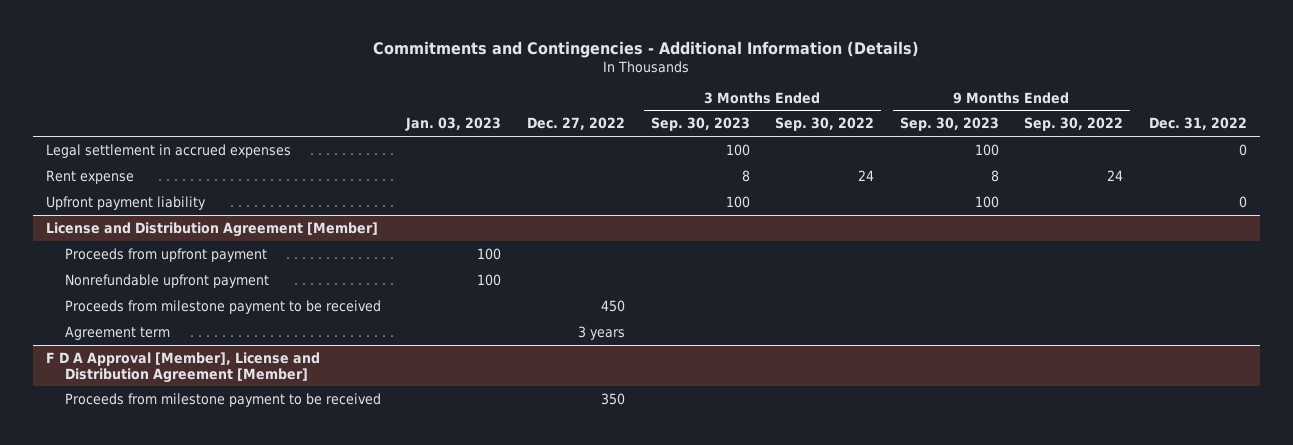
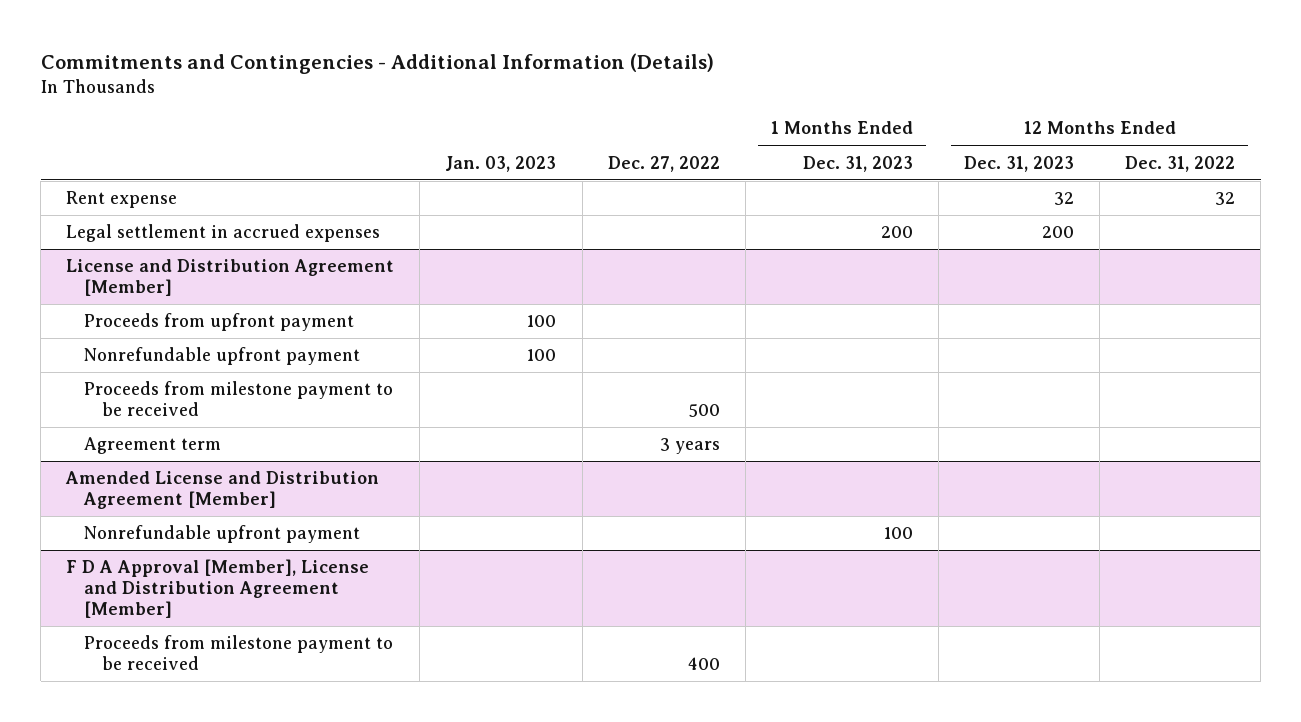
- | Jan. 03, 2023 | Dec. 27, 2022 | 3 Months Ended Sep. 30, 2023 | 3 Months Ended Sep. 30, 2022 | 9 Months Ended Sep. 30, 2023 | 9 Months Ended Sep. 30, 2022 | Dec. 31, 2022
+ | Jan. 03, 2023 | Dec. 27, 2022 | 1 Months Ended Dec. 31, 2023 | 12 Months Ended Dec. 31, 2023 | 12 Months Ended Dec. 31, 2022
- Upfront payment liability | | | 100 | | 100 | | 0
moved down: Legal settlement in accrued expenses | | | 200 | 200 |
@ License and Distribution Agreement [Member]
- Proceeds from milestone payment to be received | | 450 | | | | |
+ Proceeds from milestone payment to be received | | 500 | | |
+ Amended License and Distribution Agreement [Member]
+ Nonrefundable upfront payment | | | 100 | |
@ F D A Approval [Member], License and Distribution Agreement [Member]
- Proceeds from milestone payment to be received | | 350 | | | | |
+ Proceeds from milestone payment to be received | | 400 | | |

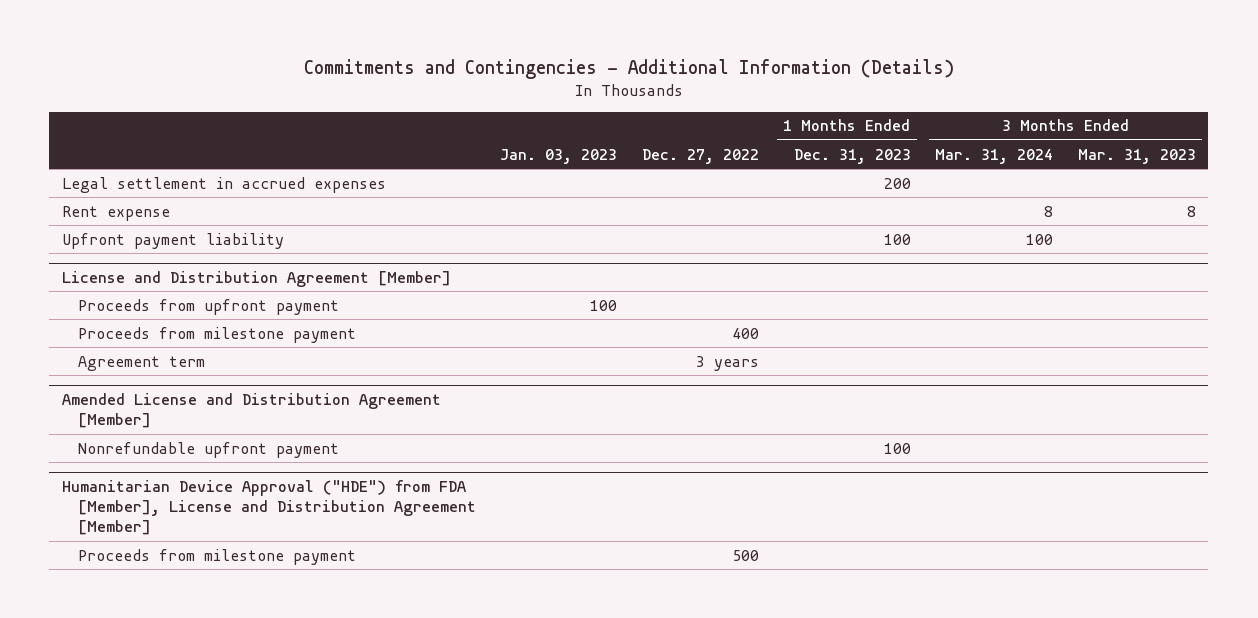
- | Jan. 03, 2023 | Dec. 27, 2022 | 1 Months Ended Dec. 31, 2023 | 12 Months Ended Dec. 31, 2023 | 12 Months Ended Dec. 31, 2022
+ | Jan. 03, 2023 | Dec. 27, 2022 | 1 Months Ended Dec. 31, 2023 | 3 Months Ended Mar. 31, 2024 | 3 Months Ended Mar. 31, 2023
moved down: Rent expense | | | | 8 | 8
+ Upfront payment liability | | | 100 | 100 |
@ License and Distribution Agreement [Member]
- Nonrefundable upfront payment | 100 | | | |
- Proceeds from milestone payment to be received | | 500 | | |
+ Proceeds from milestone payment | | 400 | | |
- F D A Approval [Member], License and Distribution Agreement [Member]
- Proceeds from milestone payment to be received | | 400 | | |
+ Humanitarian Device Approval ("HDE") from FDA [Member], License and Distribution Agreement [Member]
+ Proceeds from milestone payment | | 500 | | |

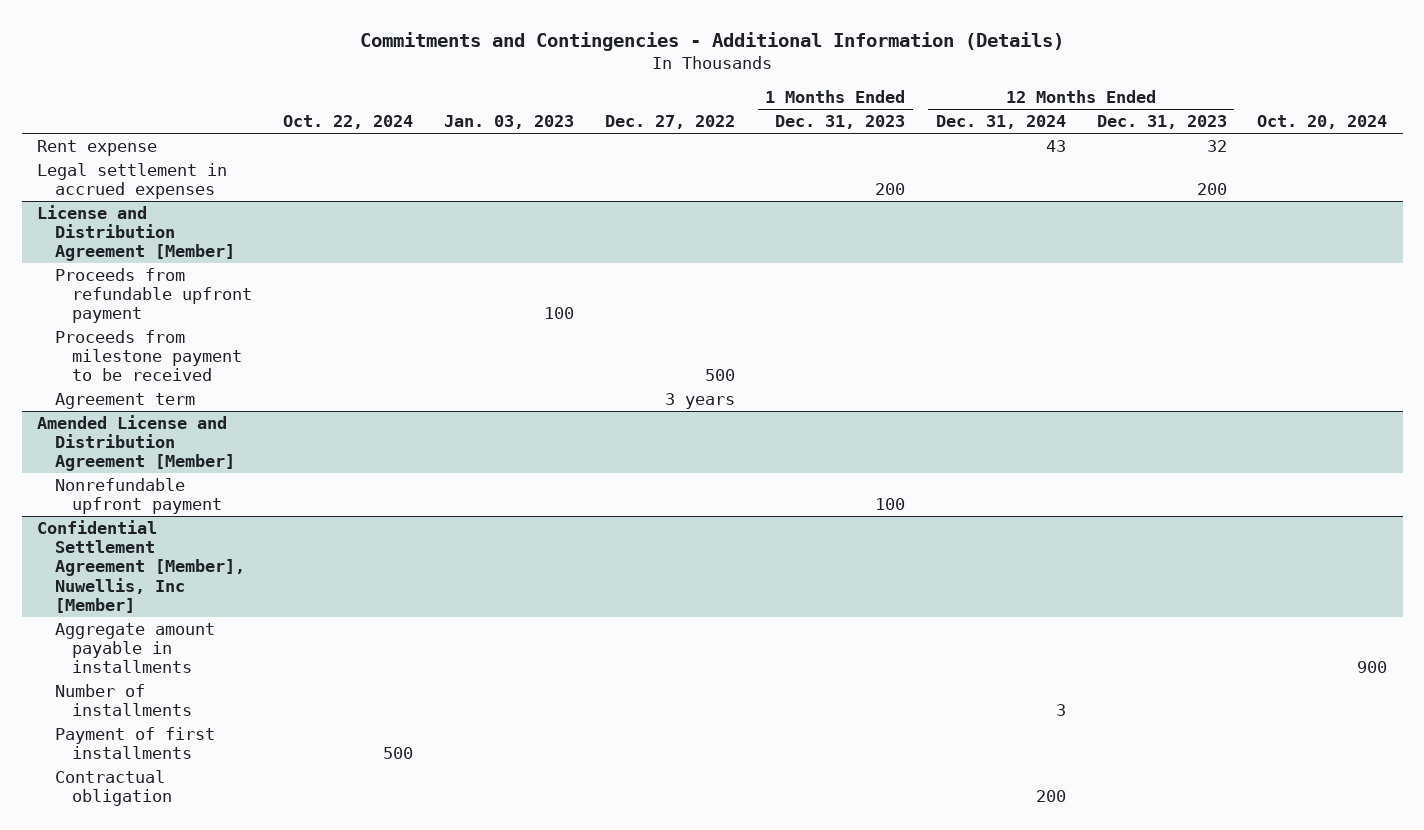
- | Jan. 03, 2023 | Dec. 27, 2022 | 1 Months Ended Dec. 31, 2023 | 3 Months Ended Mar. 31, 2024 | 3 Months Ended Mar. 31, 2023
+ | Oct. 22, 2024 | Jan. 03, 2023 | Dec. 27, 2022 | 1 Months Ended Dec. 31, 2023 | 12 Months Ended Dec. 31, 2024 | 12 Months Ended Dec. 31, 2023 | Oct. 20, 2024
- Upfront payment liability | | | 100 | 100 |
moved down: Legal settlement in accrued expenses | | | | 200 | | 200 |
@ License and Distribution Agreement [Member]
- Proceeds from upfront payment | 100 | | | |
- Proceeds from milestone payment | | 400 | | |
+ Proceeds from refundable upfront payment | | 100 | | | | |
+ Proceeds from milestone payment to be received | | | 500 | | | |
- Humanitarian Device Approval ("HDE") from FDA [Member], License and Distribution Agreement [Member]
- Proceeds from milestone payment | | 500 | | |
+ Confidential Settlement Agreement [Member], Nuwellis, Inc [Member]
+ Aggregate amount payable in installments | | | | | | | 900
+ Number of installments | | | | | 3 | |
+ Payment of first installments | 500 | | | | | |
+ Contractual obligation | | | | | 200 | |

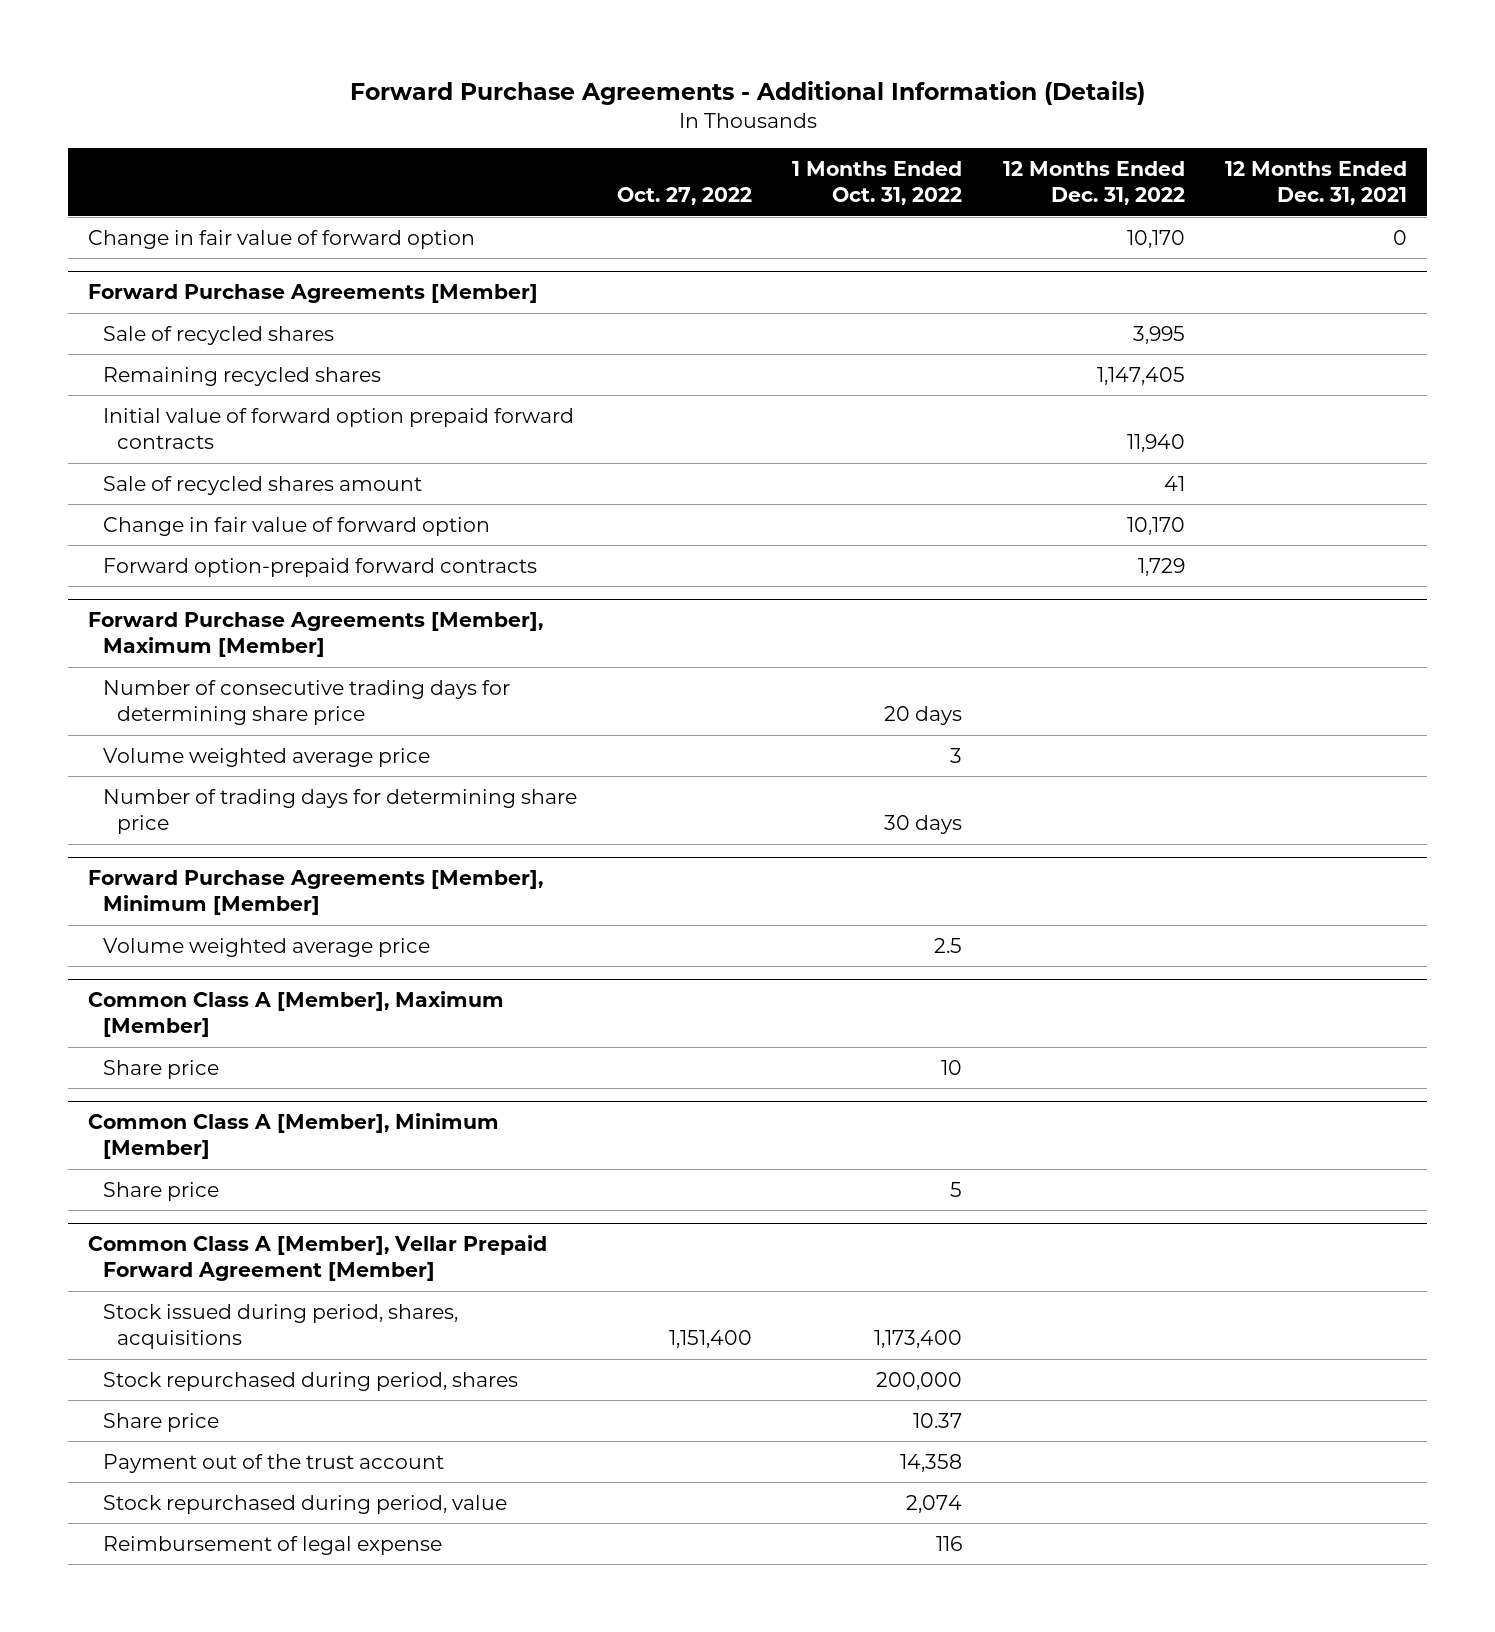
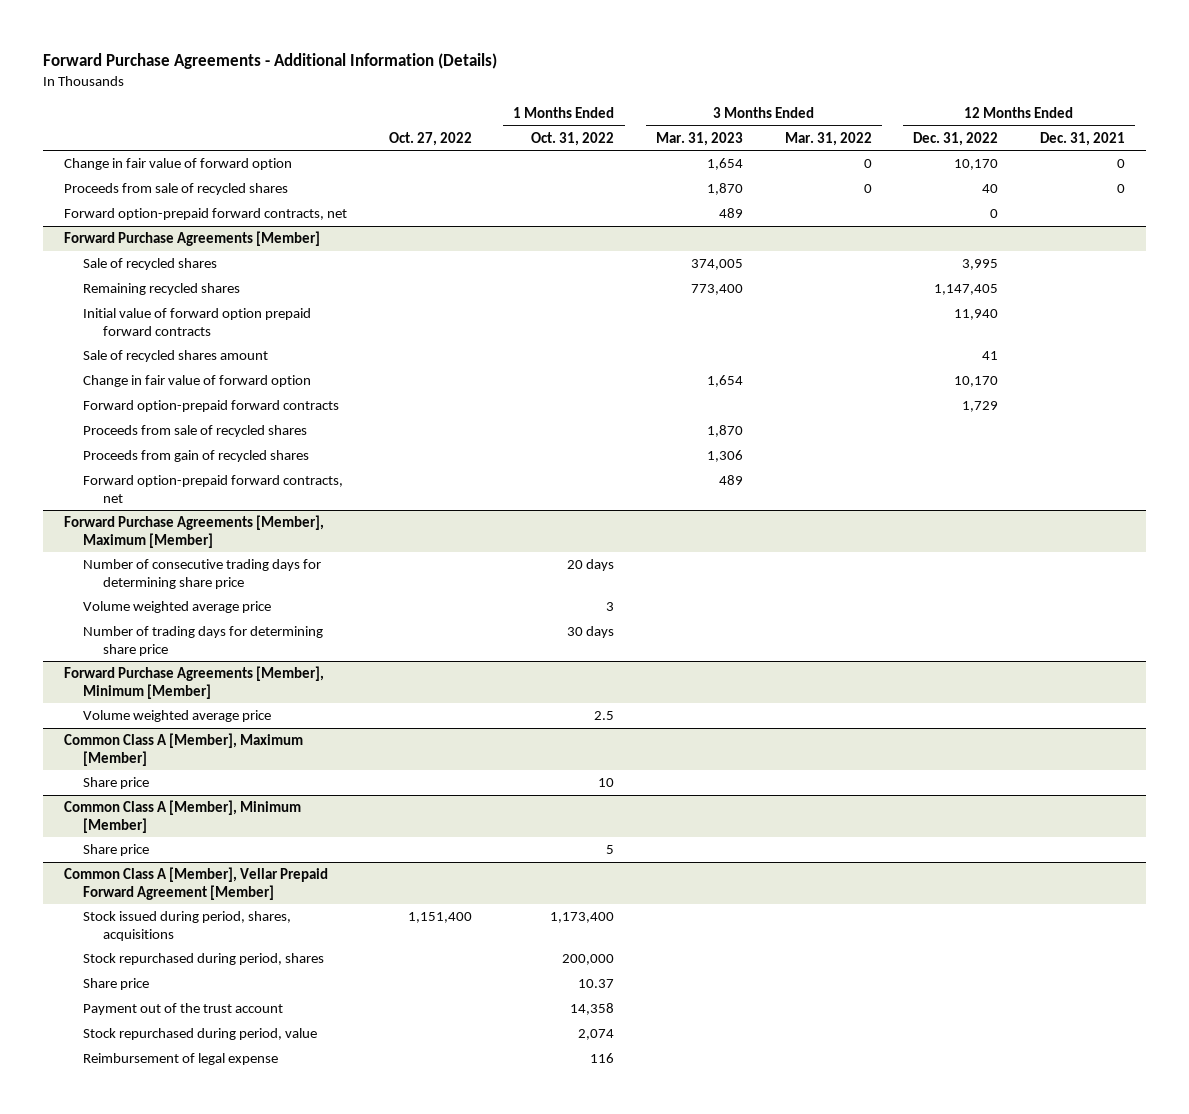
- | Oct. 27, 2022 | 1 Months Ended Oct. 31, 2022 | 12 Months Ended Dec. 31, 2022 | 12 Months Ended Dec. 31, 2021
+ | Oct. 27, 2022 | 1 Months Ended Oct. 31, 2022 | 3 Months Ended Mar. 31, 2023 | 3 Months Ended Mar. 31, 2022 | 12 Months Ended Dec. 31, 2022 | 12 Months Ended Dec. 31, 2021
+ Proceeds from sale of recycled shares | | | 1,870 | 0 | 40 | 0
+ Forward option-prepaid forward contracts, net | | | 489 | | 0 |
@ Forward Purchase Agreements [Member]
+ Proceeds from sale of recycled shares | | | 1,870 | | |
+ Proceeds from gain of recycled shares | | | 1,306 | | |
+ Forward option-prepaid forward contracts, net | | | 489 | | |

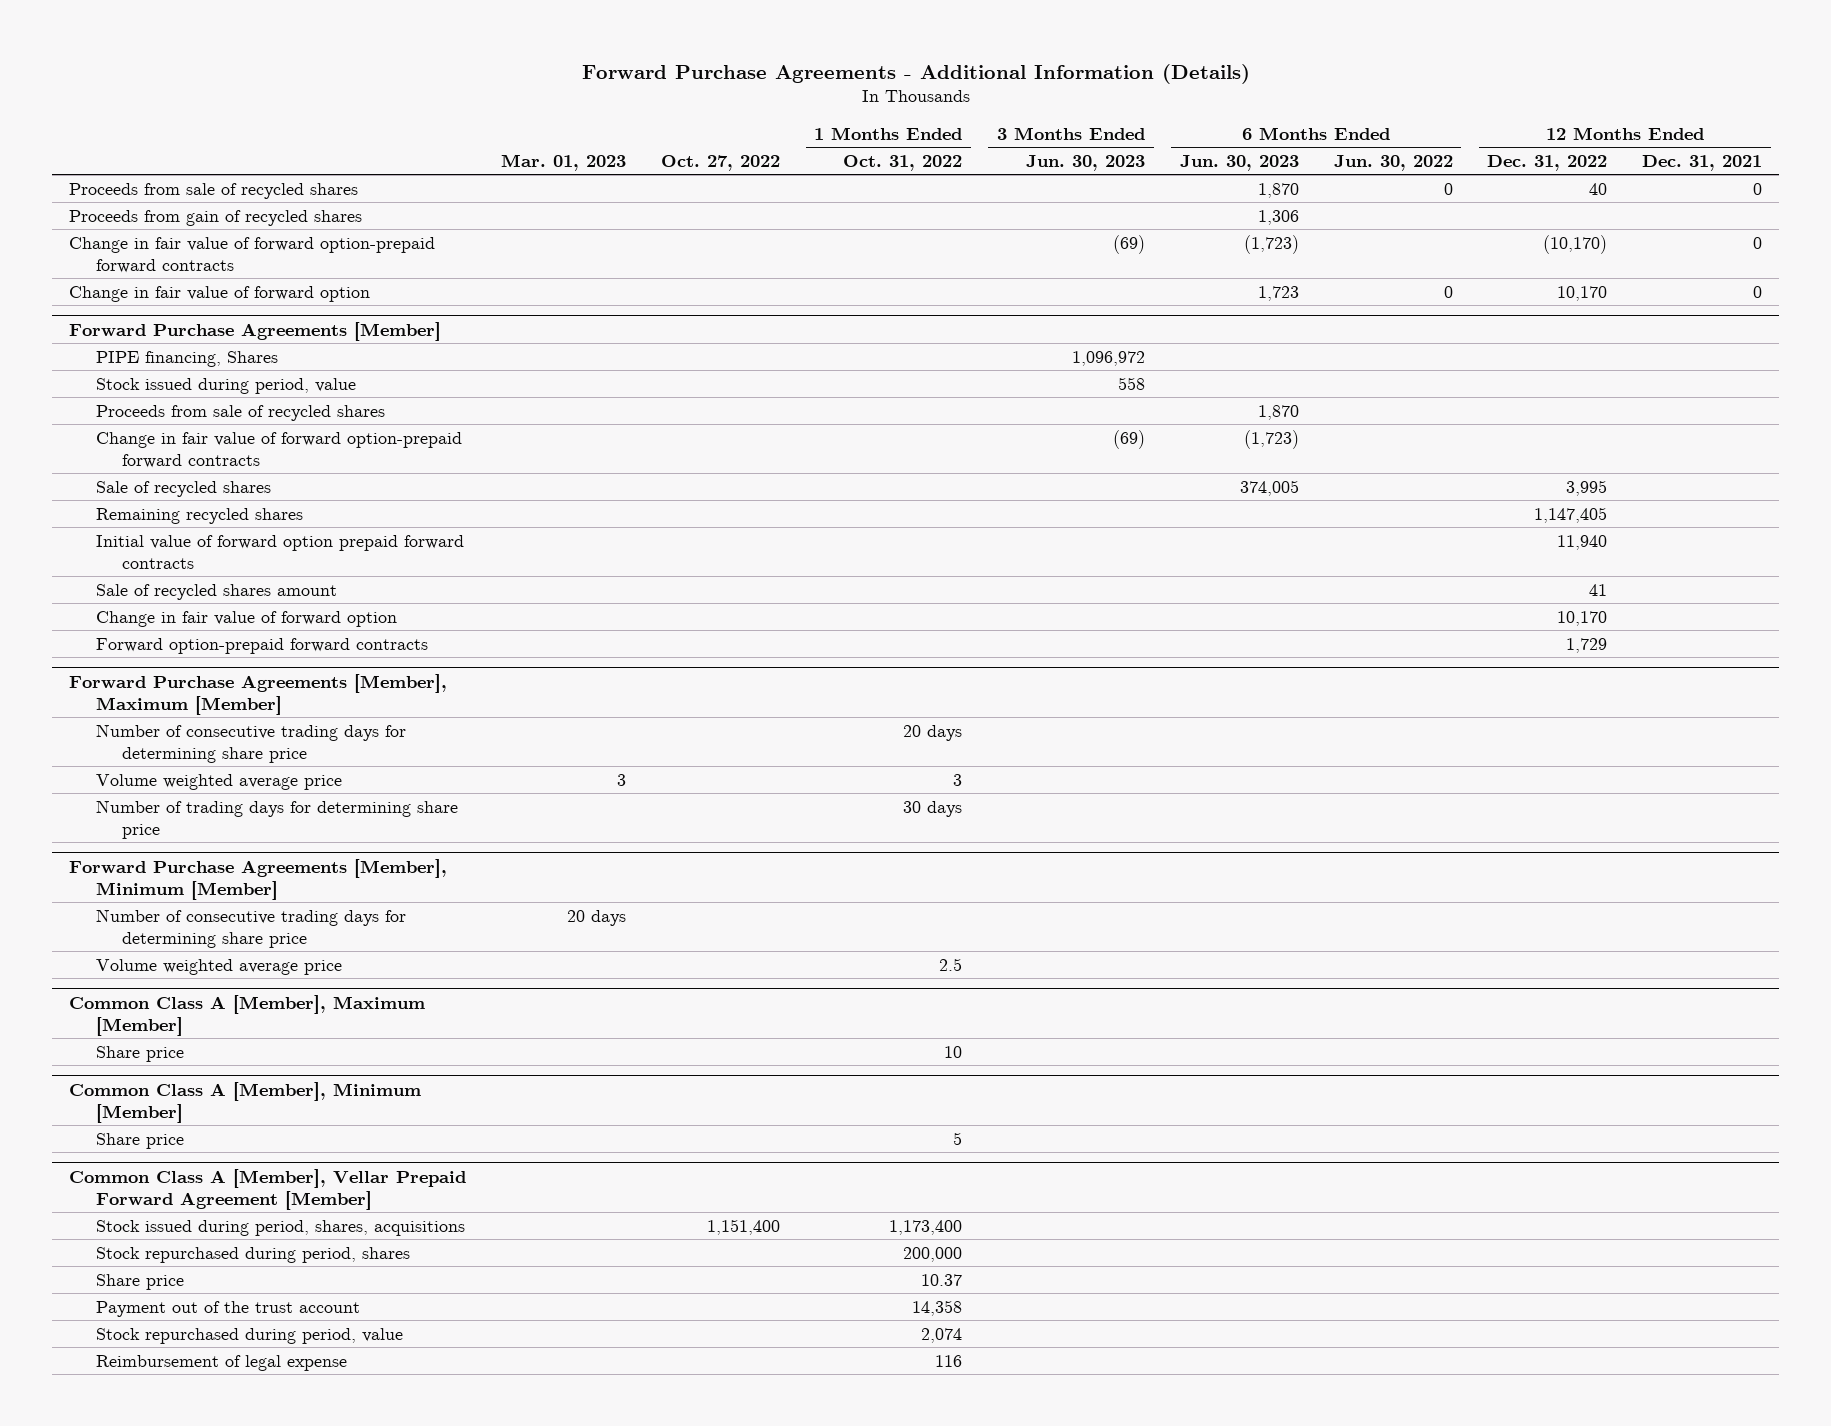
- | Oct. 27, 2022 | 1 Months Ended Oct. 31, 2022 | 3 Months Ended Mar. 31, 2023 | 3 Months Ended Mar. 31, 2022 | 12 Months Ended Dec. 31, 2022 | 12 Months Ended Dec. 31, 2021
+ | Mar. 01, 2023 | Oct. 27, 2022 | 1 Months Ended Oct. 31, 2022 | 3 Months Ended Jun. 30, 2023 | 6 Months Ended Jun. 30, 2023 | 6 Months Ended Jun. 30, 2022 | 12 Months Ended Dec. 31, 2022 | 12 Months Ended Dec. 31, 2021
- Forward option-prepaid forward contracts, net | | | 489 | | 0 |
+ Proceeds from gain of recycled shares | | | | | 1,306 | | |
+ Change in fair value of forward option-prepaid forward contracts | | | | (69) | (1,723) | | (10,170) | 0
moved down: Change in fair value of forward option | | | | | 1,723 | 0 | 10,170 | 0
@ Forward Purchase Agreements [Member]
+ PIPE financing, Shares | | | | 1,096,972 | | | |
+ Stock issued during period, value | | | | 558 | | | |
moved up: Proceeds from sale of recycled shares | | | | | 1,870 | | |
+ Change in fair value of forward option-prepaid forward contracts | | | | (69) | (1,723) | | |
- Proceeds from gain of recycled shares | | | 1,306 | | |
- Forward option-prepaid forward contracts, net | | | 489 | | |
@ Forward Purchase Agreements [Member], Minimum [Member]
+ Number of consecutive trading days for determining share price | 20 days | | | | | | |

